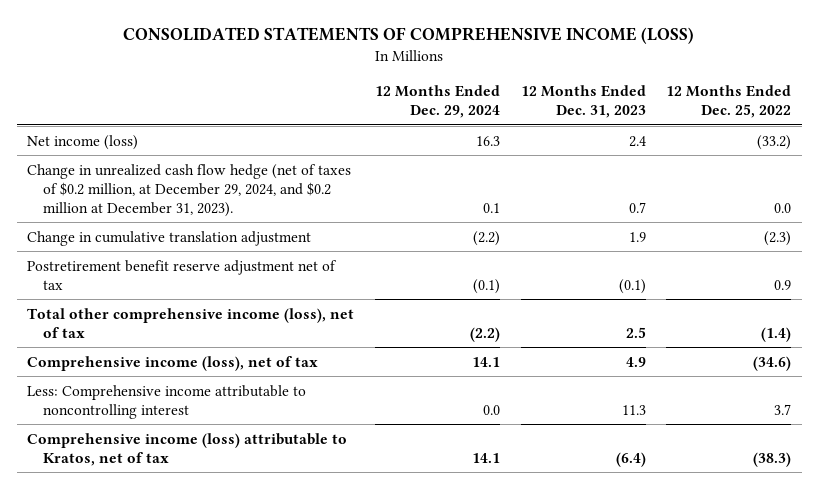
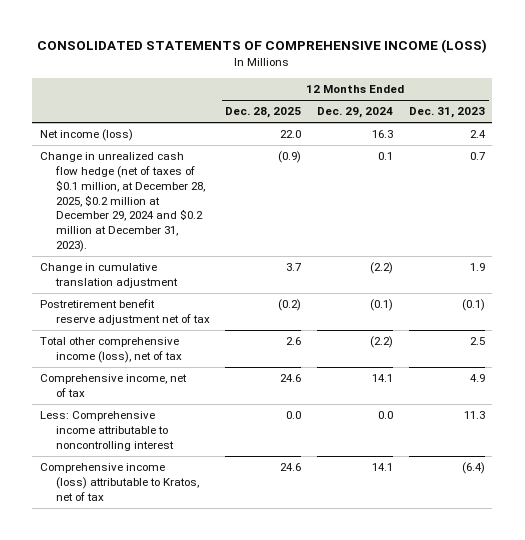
- | 12 Months Ended Dec. 29, 2024 | 12 Months Ended Dec. 31, 2023 | 12 Months Ended Dec. 25, 2022
+ | 12 Months Ended Dec. 28, 2025 | 12 Months Ended Dec. 29, 2024 | 12 Months Ended Dec. 31, 2023
- Change in unrealized cash flow hedge (net of taxes of $0.2 million, at December 29, 2024, and $0.2 million at December 31, 2023). | 0.1 | 0.7 | 0.0
+ Change in unrealized cash flow hedge (net of taxes of $0.1 million, at December 28, 2025, $0.2 million at December 29, 2024 and $0.2 million at December 31, 2023). | (0.9) | 0.1 | 0.7
- Comprehensive income (loss), net of tax | 14.1 | 4.9 | (34.6)
+ Comprehensive income, net of tax | 24.6 | 14.1 | 4.9

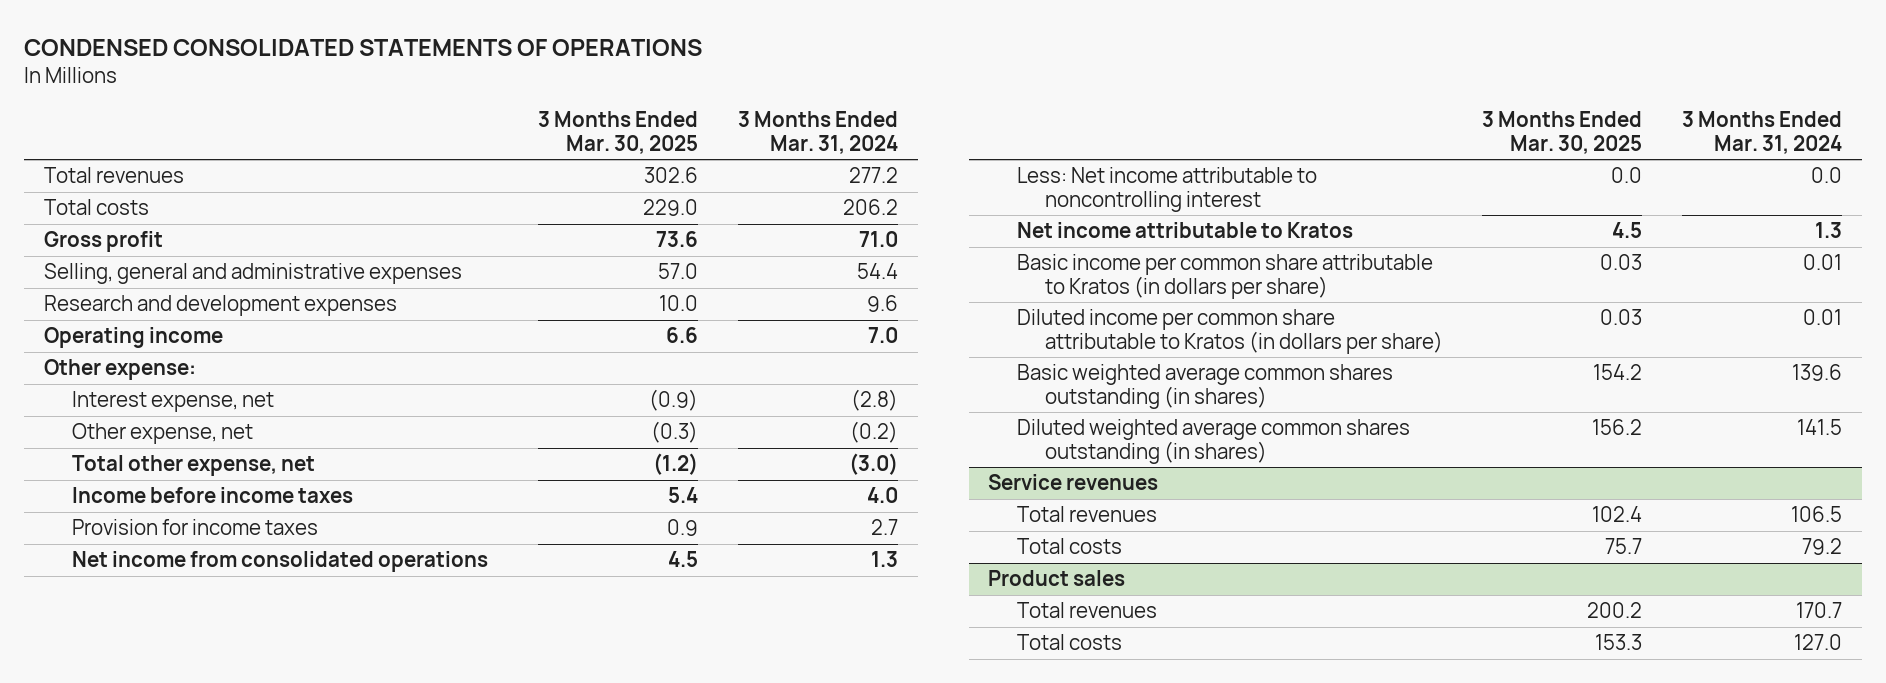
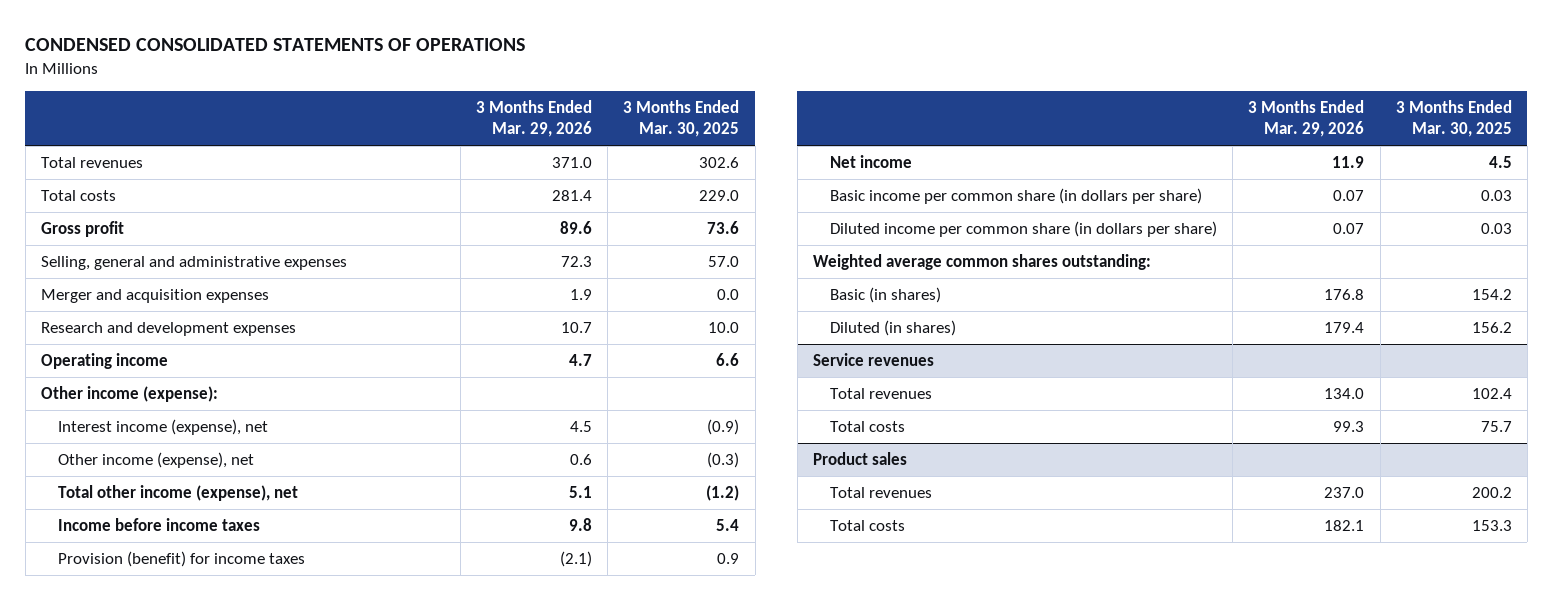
- | 3 Months Ended Mar. 30, 2025 | 3 Months Ended Mar. 31, 2024
+ | 3 Months Ended Mar. 29, 2026 | 3 Months Ended Mar. 30, 2025
+ Merger and acquisition expenses | 1.9 | 0.0
- Other expense:
- Interest expense, net | (0.9) | (2.8)
- Other expense, net | (0.3) | (0.2)
- Total other expense, net | (1.2) | (3.0)
+ Other income (expense):
+ Interest income (expense), net | 4.5 | (0.9)
+ Other income (expense), net | 0.6 | (0.3)
+ Total other income (expense), net | 5.1 | (1.2)
- Provision for income taxes | 0.9 | 2.7
- Net income from consolidated operations | 4.5 | 1.3
- Less: Net income attributable to noncontrolling interest | 0.0 | 0.0
- Net income attributable to Kratos | 4.5 | 1.3
- Basic income per common share attributable to Kratos (in dollars per share) | 0.03 | 0.01
- Diluted income per common share attributable to Kratos (in dollars per share) | 0.03 | 0.01
- Basic weighted average common shares outstanding (in shares) | 154.2 | 139.6
- Diluted weighted average common shares outstanding (in shares) | 156.2 | 141.5
+ Provision (benefit) for income taxes | (2.1) | 0.9
+ Net income | 11.9 | 4.5
+ Basic income per common share (in dollars per share) | 0.07 | 0.03
+ Diluted income per common share (in dollars per share) | 0.07 | 0.03
+ Weighted average common shares outstanding:
+ Basic (in shares) | 176.8 | 154.2
+ Diluted (in shares) | 179.4 | 156.2

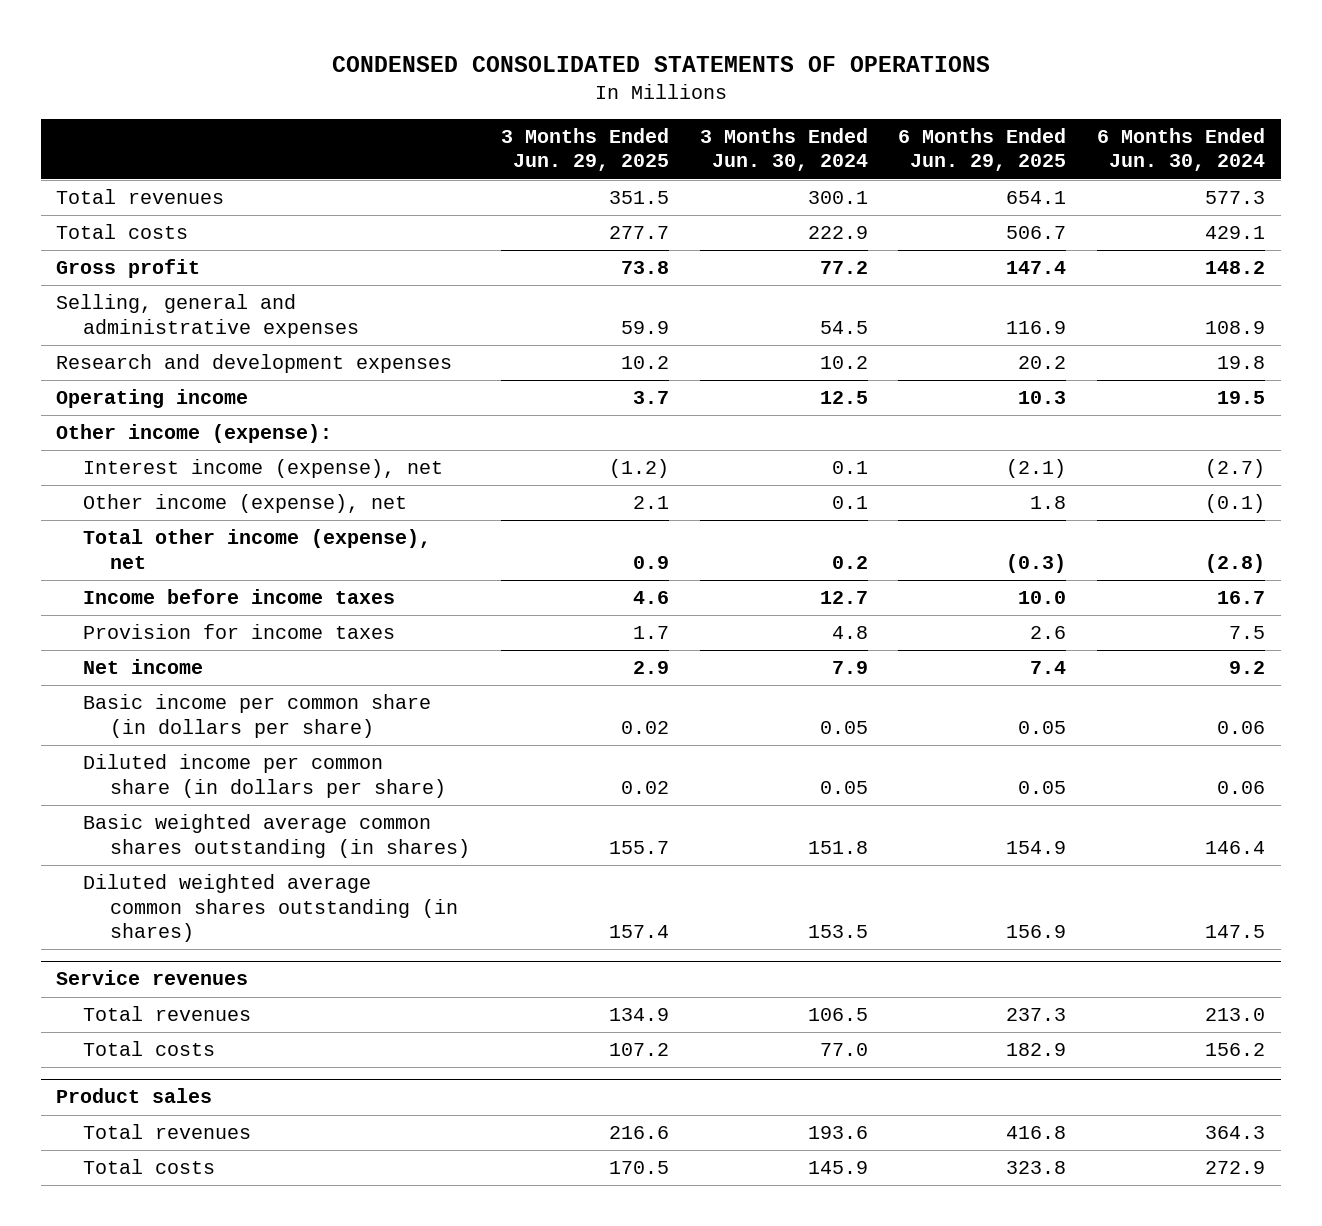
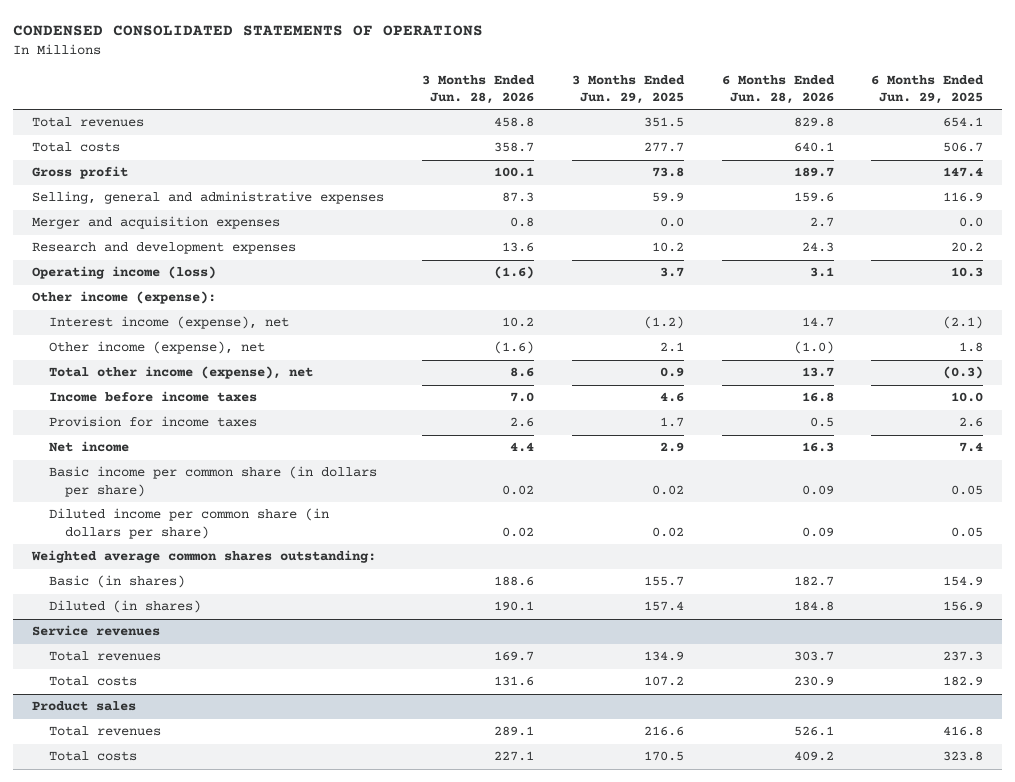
- | 3 Months Ended Jun. 29, 2025 | 3 Months Ended Jun. 30, 2024 | 6 Months Ended Jun. 29, 2025 | 6 Months Ended Jun. 30, 2024
+ | 3 Months Ended Jun. 28, 2026 | 3 Months Ended Jun. 29, 2025 | 6 Months Ended Jun. 28, 2026 | 6 Months Ended Jun. 29, 2025
+ Merger and acquisition expenses | 0.8 | 0.0 | 2.7 | 0.0
- Operating income | 3.7 | 12.5 | 10.3 | 19.5
+ Operating income (loss) | (1.6) | 3.7 | 3.1 | 10.3
- Basic weighted average common shares outstanding (in shares) | 155.7 | 151.8 | 154.9 | 146.4
- Diluted weighted average common shares outstanding (in shares) | 157.4 | 153.5 | 156.9 | 147.5
+ Weighted average common shares outstanding:
+ Basic (in shares) | 188.6 | 155.7 | 182.7 | 154.9
+ Diluted (in shares) | 190.1 | 157.4 | 184.8 | 156.9

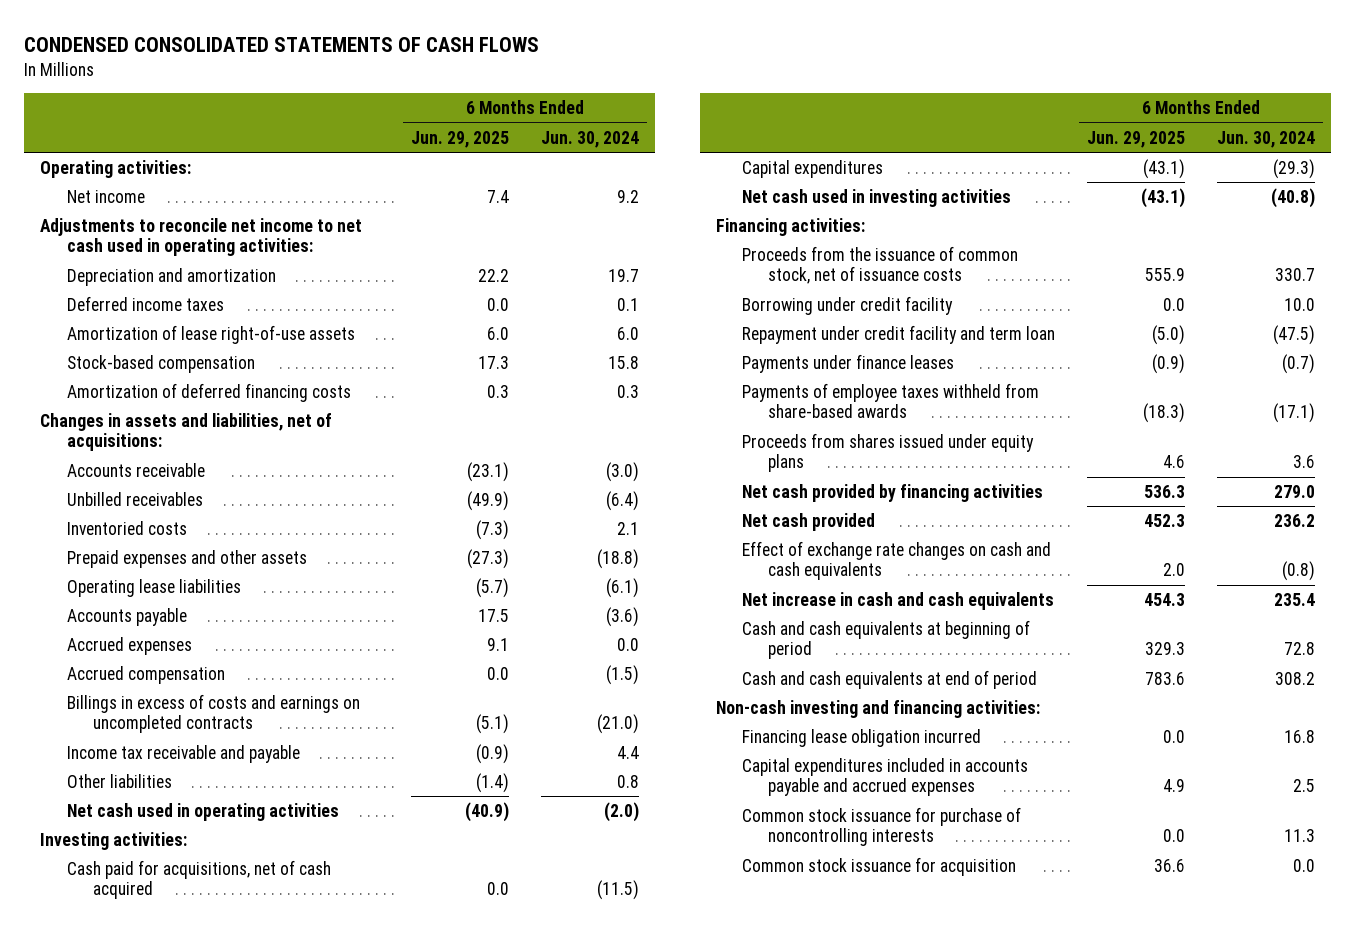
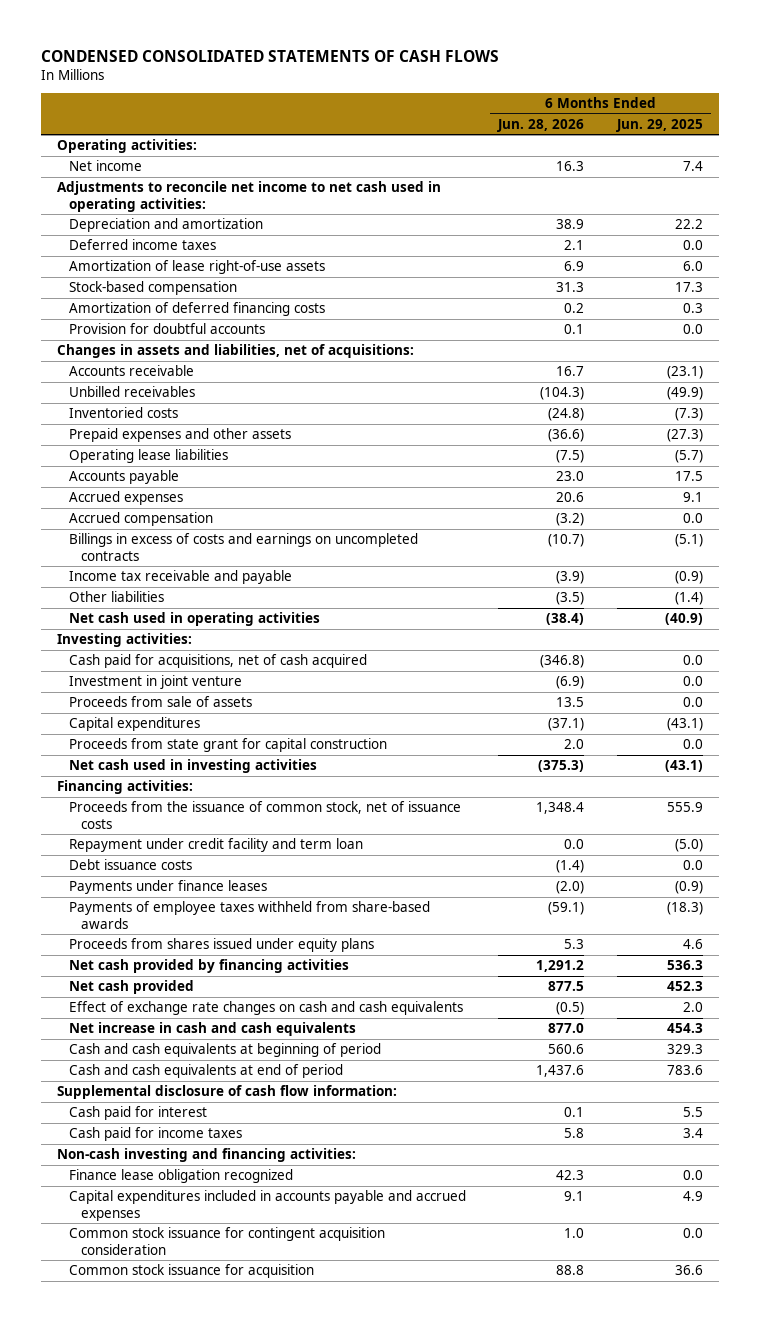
- | 6 Months Ended Jun. 29, 2025 | 6 Months Ended Jun. 30, 2024
+ | 6 Months Ended Jun. 28, 2026 | 6 Months Ended Jun. 29, 2025
+ Provision for doubtful accounts | 0.1 | 0.0
+ Investment in joint venture | (6.9) | 0.0
+ Proceeds from sale of assets | 13.5 | 0.0
+ Proceeds from state grant for capital construction | 2.0 | 0.0
- Borrowing under credit facility | 0.0 | 10.0
+ Debt issuance costs | (1.4) | 0.0
+ Supplemental disclosure of cash flow information:
+ Cash paid for interest | 0.1 | 5.5
+ Cash paid for income taxes | 5.8 | 3.4
- Financing lease obligation incurred | 0.0 | 16.8
+ Finance lease obligation recognized | 42.3 | 0.0
- Common stock issuance for purchase of noncontrolling interests | 0.0 | 11.3
+ Common stock issuance for contingent acquisition consideration | 1.0 | 0.0

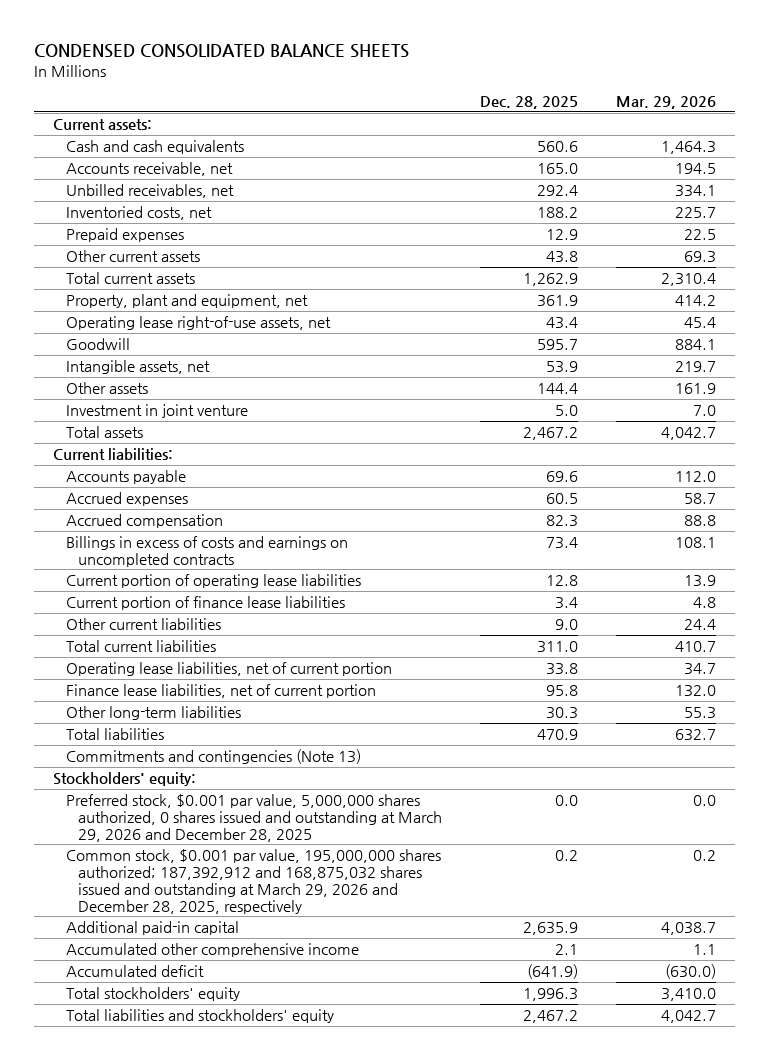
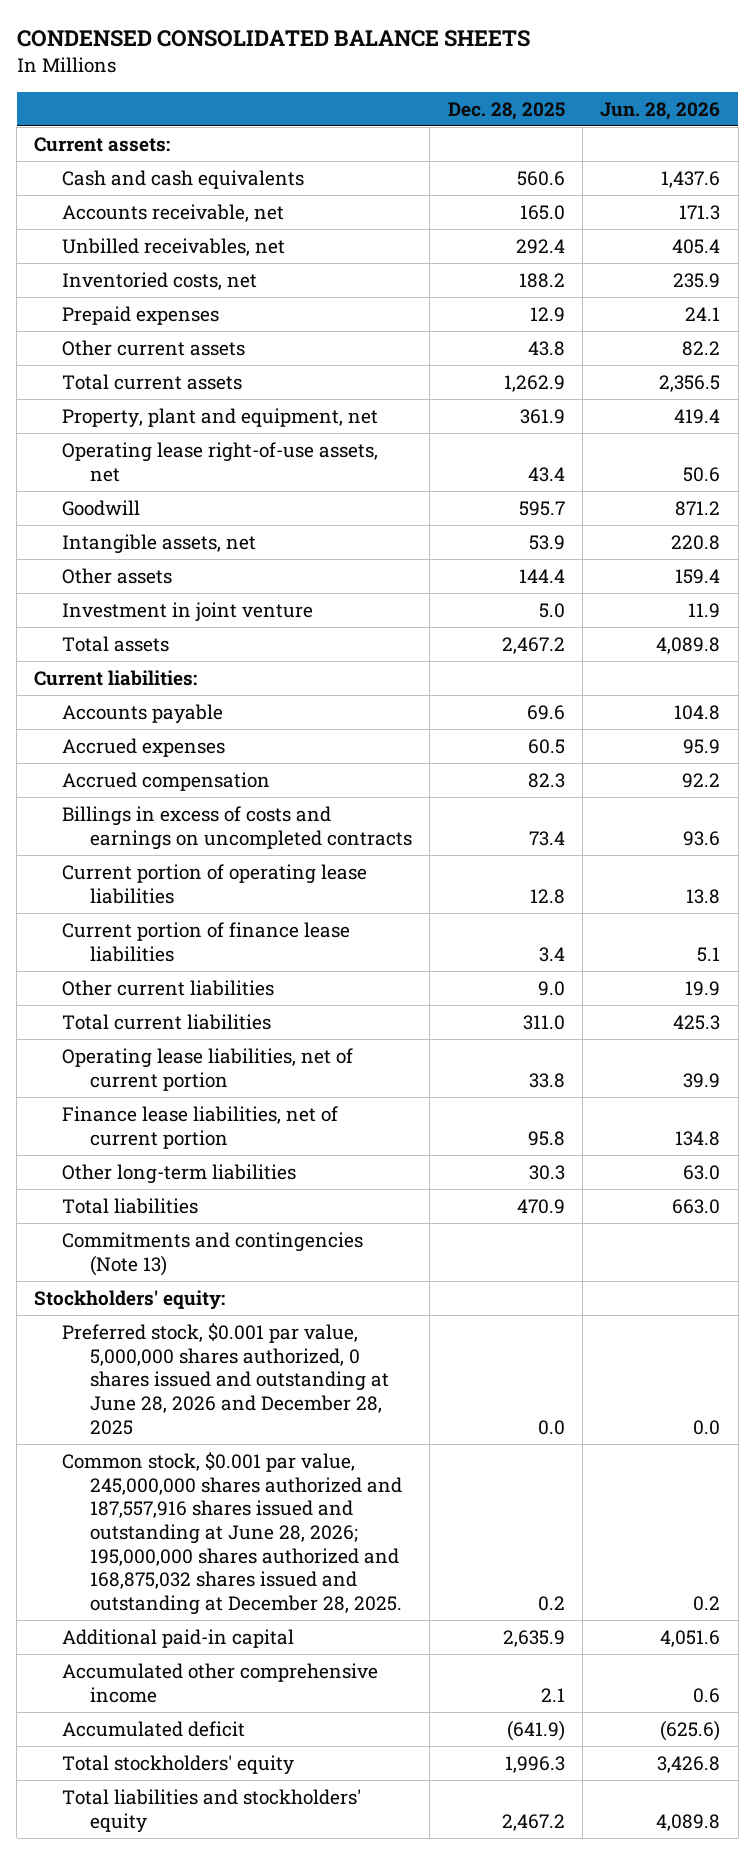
- | Dec. 28, 2025 | Mar. 29, 2026
+ | Dec. 28, 2025 | Jun. 28, 2026
- Preferred stock, $0.001 par value, 5,000,000 shares authorized, 0 shares issued and outstanding at March 29, 2026 and December 28, 2025 | 0.0 | 0.0
- Common stock, $0.001 par value, 195,000,000 shares authorized; 187,392,912 and 168,875,032 shares issued and outstanding at March 29, 2026 and December 28, 2025, respectively | 0.2 | 0.2
+ Preferred stock, $0.001 par value, 5,000,000 shares authorized, 0 shares issued and outstanding at June 28, 2026 and December 28, 2025 | 0.0 | 0.0
+ Common stock, $0.001 par value, 245,000,000 shares authorized and 187,557,916 shares issued and outstanding at June 28, 2026; 195,000,000 shares authorized and 168,875,032 shares issued and outstanding at December 28, 2025. | 0.2 | 0.2

